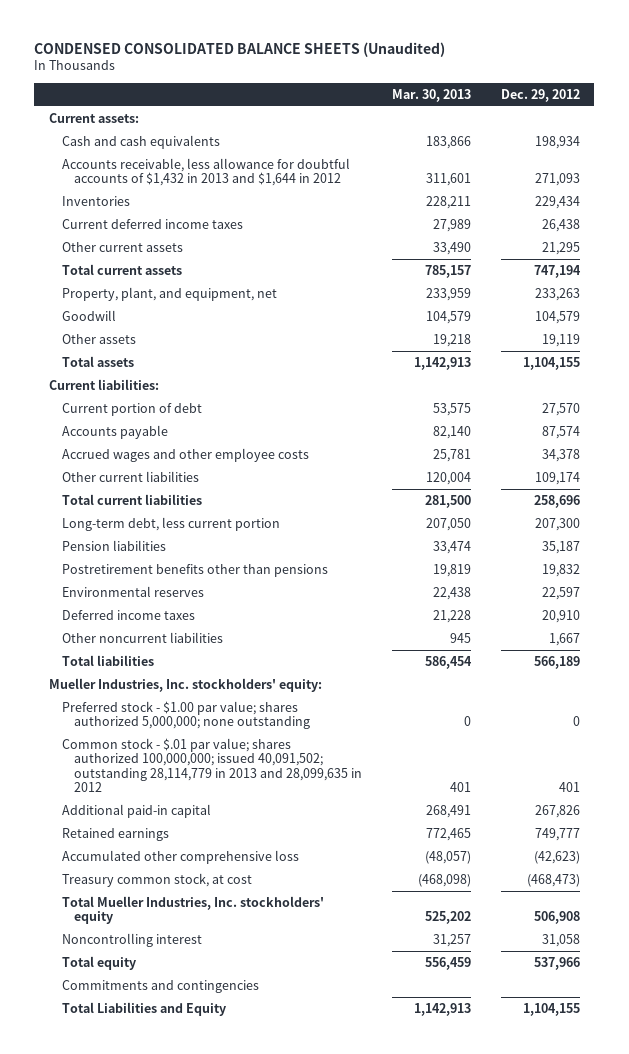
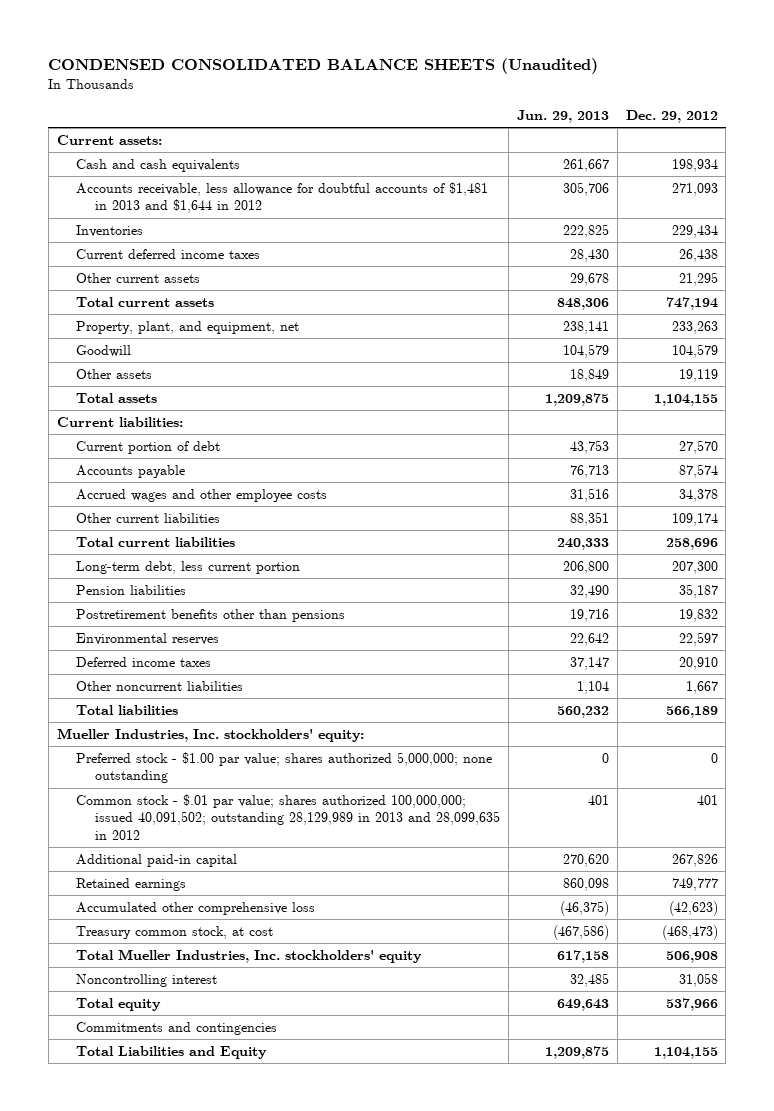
- | Mar. 30, 2013 | Dec. 29, 2012
+ | Jun. 29, 2013 | Dec. 29, 2012
- Accounts receivable, less allowance for doubtful accounts of $1,432 in 2013 and $1,644 in 2012 | 311,601 | 271,093
+ Accounts receivable, less allowance for doubtful accounts of $1,481 in 2013 and $1,644 in 2012 | 305,706 | 271,093
- Common stock - $.01 par value; shares authorized 100,000,000; issued 40,091,502; outstanding 28,114,779 in 2013 and 28,099,635 in 2012 | 401 | 401
+ Common stock - $.01 par value; shares authorized 100,000,000; issued 40,091,502; outstanding 28,129,989 in 2013 and 28,099,635 in 2012 | 401 | 401

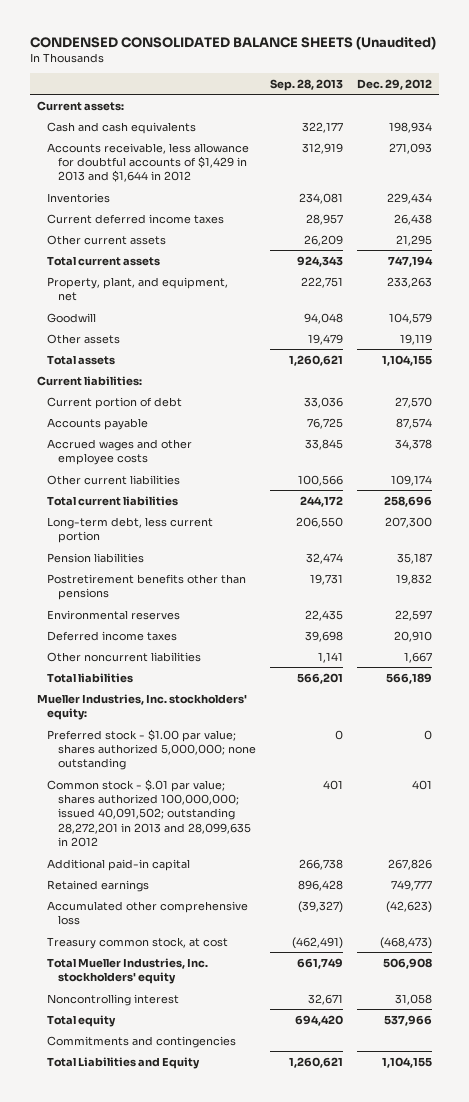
- | Jun. 29, 2013 | Dec. 29, 2012
+ | Sep. 28, 2013 | Dec. 29, 2012
- Accounts receivable, less allowance for doubtful accounts of $1,481 in 2013 and $1,644 in 2012 | 305,706 | 271,093
+ Accounts receivable, less allowance for doubtful accounts of $1,429 in 2013 and $1,644 in 2012 | 312,919 | 271,093
- Common stock - $.01 par value; shares authorized 100,000,000; issued 40,091,502; outstanding 28,129,989 in 2013 and 28,099,635 in 2012 | 401 | 401
+ Common stock - $.01 par value; shares authorized 100,000,000; issued 40,091,502; outstanding 28,272,201 in 2013 and 28,099,635 in 2012 | 401 | 401

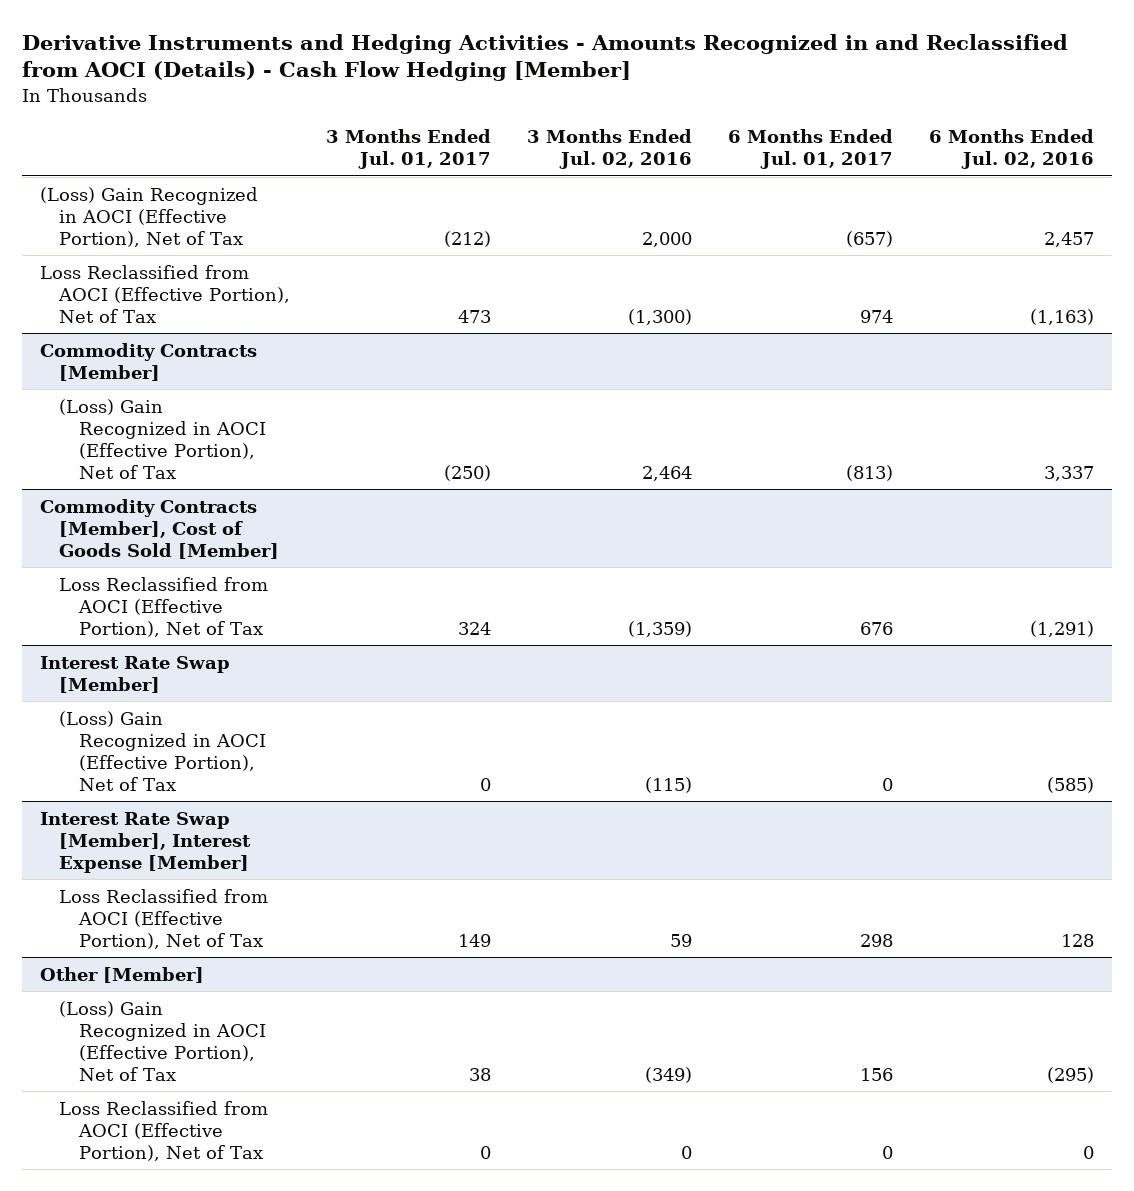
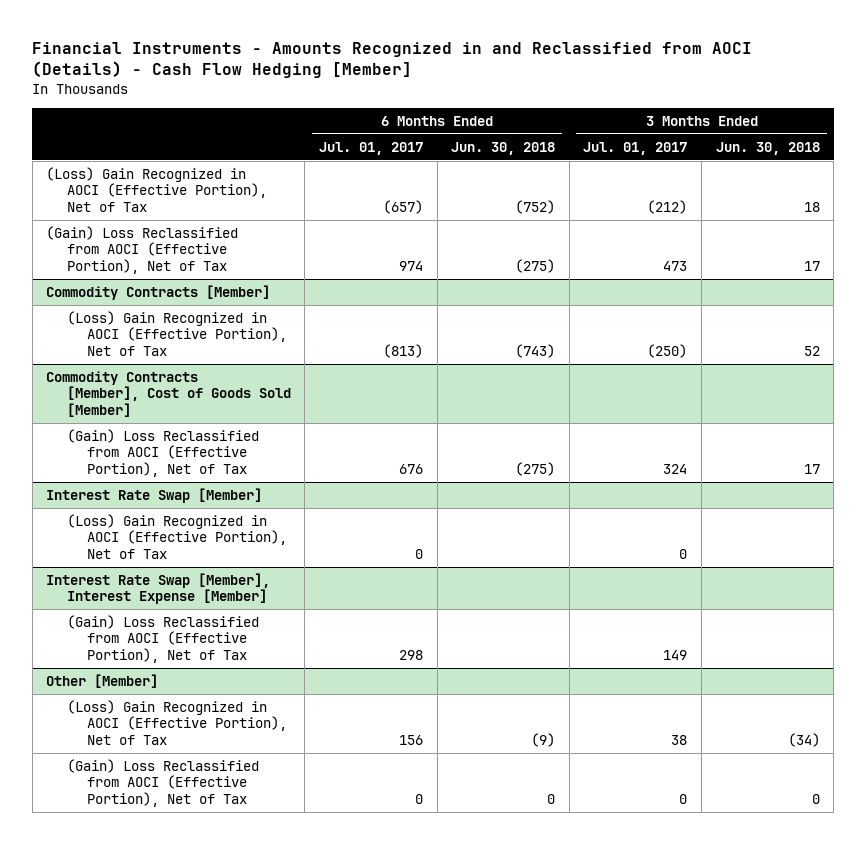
- Derivative Instruments and Hedging Activities - Amounts Recognized in and Reclassified from AOCI (Details) - Cash Flow Hedging [Member]
+ Financial Instruments - Amounts Recognized in and Reclassified from AOCI (Details) - Cash Flow Hedging [Member]
- | 3 Months Ended Jul. 01, 2017 | 3 Months Ended Jul. 02, 2016 | 6 Months Ended Jul. 01, 2017 | 6 Months Ended Jul. 02, 2016
+ | 6 Months Ended Jul. 01, 2017 | 6 Months Ended Jun. 30, 2018 | 3 Months Ended Jul. 01, 2017 | 3 Months Ended Jun. 30, 2018
- Loss Reclassified from AOCI (Effective Portion), Net of Tax | 473 | (1,300) | 974 | (1,163)
+ (Gain) Loss Reclassified from AOCI (Effective Portion), Net of Tax | 974 | (275) | 473 | 17
@ Commodity Contracts [Member], Cost of Goods Sold [Member]
- Loss Reclassified from AOCI (Effective Portion), Net of Tax | 324 | (1,359) | 676 | (1,291)
+ (Gain) Loss Reclassified from AOCI (Effective Portion), Net of Tax | 676 | (275) | 324 | 17
@ Interest Rate Swap [Member], Interest Expense [Member]
- Loss Reclassified from AOCI (Effective Portion), Net of Tax | 149 | 59 | 298 | 128
+ (Gain) Loss Reclassified from AOCI (Effective Portion), Net of Tax | 298 | | 149 |
@ Other [Member]
- Loss Reclassified from AOCI (Effective Portion), Net of Tax | 0 | 0 | 0 | 0
+ (Gain) Loss Reclassified from AOCI (Effective Portion), Net of Tax | 0 | 0 | 0 | 0

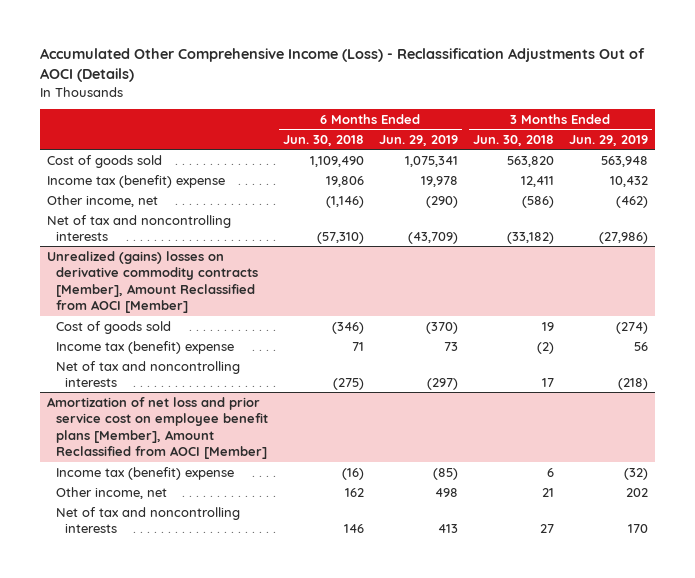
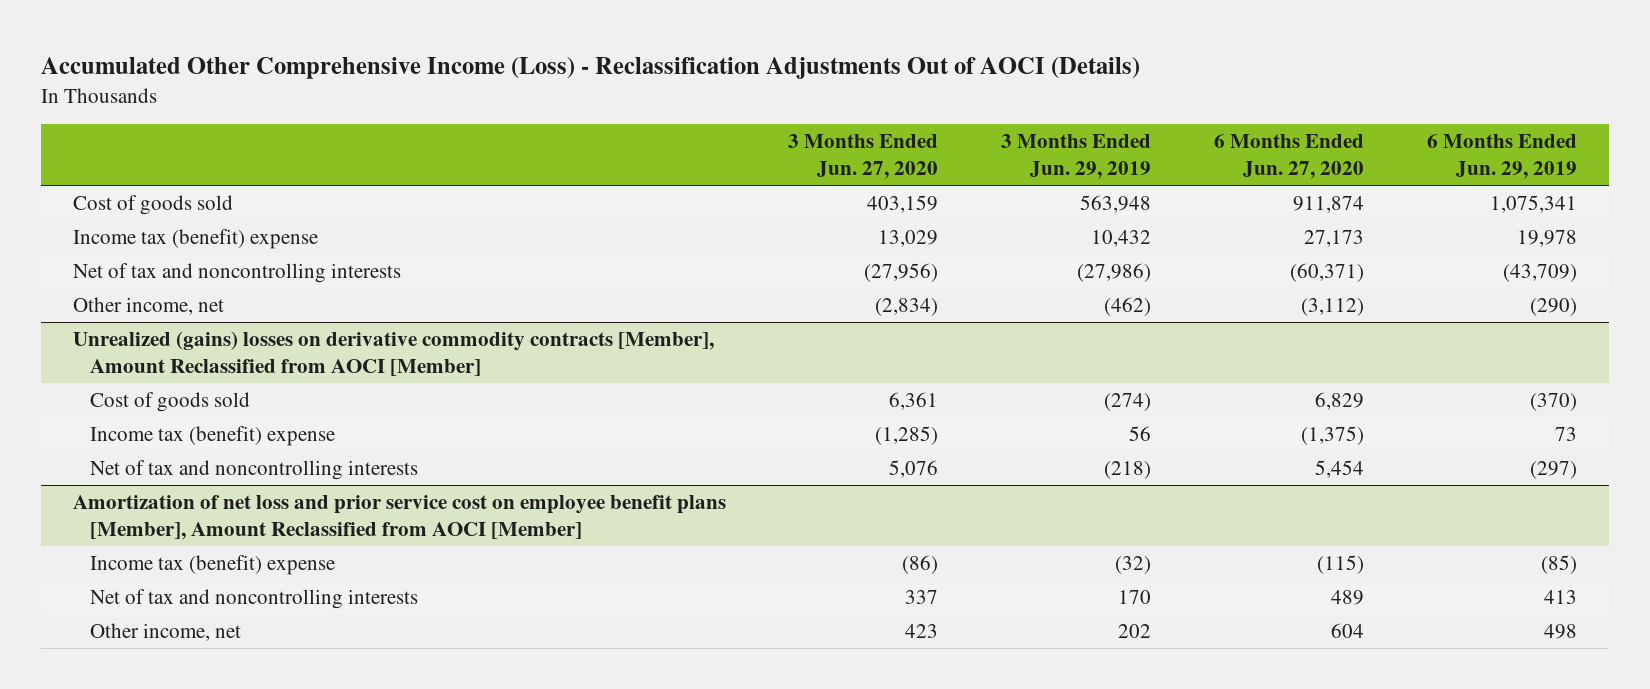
- | 6 Months Ended Jun. 30, 2018 | 6 Months Ended Jun. 29, 2019 | 3 Months Ended Jun. 30, 2018 | 3 Months Ended Jun. 29, 2019
+ | 3 Months Ended Jun. 27, 2020 | 3 Months Ended Jun. 29, 2019 | 6 Months Ended Jun. 27, 2020 | 6 Months Ended Jun. 29, 2019
moved down: Other income, net | (2,834) | (462) | (3,112) | (290)
@ Amortization of net loss and prior service cost on employee benefit plans [Member], Amount Reclassified from AOCI [Member]
moved down: Other income, net | 423 | 202 | 604 | 498

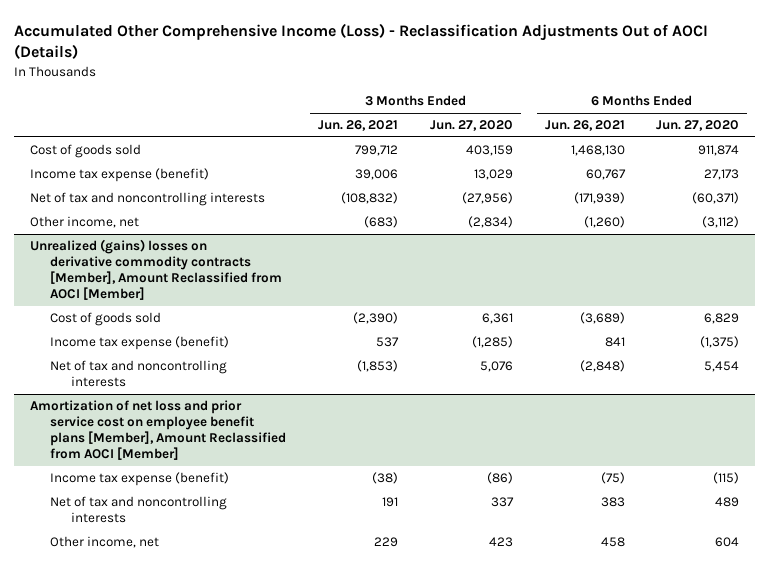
- | 3 Months Ended Jun. 27, 2020 | 3 Months Ended Jun. 29, 2019 | 6 Months Ended Jun. 27, 2020 | 6 Months Ended Jun. 29, 2019
+ | 3 Months Ended Jun. 26, 2021 | 3 Months Ended Jun. 27, 2020 | 6 Months Ended Jun. 26, 2021 | 6 Months Ended Jun. 27, 2020
- Income tax (benefit) expense | 13,029 | 10,432 | 27,173 | 19,978
+ Income tax expense (benefit) | 39,006 | 13,029 | 60,767 | 27,173
@ Unrealized (gains) losses on derivative commodity contracts [Member], Amount Reclassified from AOCI [Member]
- Income tax (benefit) expense | (1,285) | 56 | (1,375) | 73
+ Income tax expense (benefit) | 537 | (1,285) | 841 | (1,375)
@ Amortization of net loss and prior service cost on employee benefit plans [Member], Amount Reclassified from AOCI [Member]
- Income tax (benefit) expense | (86) | (32) | (115) | (85)
+ Income tax expense (benefit) | (38) | (86) | (75) | (115)

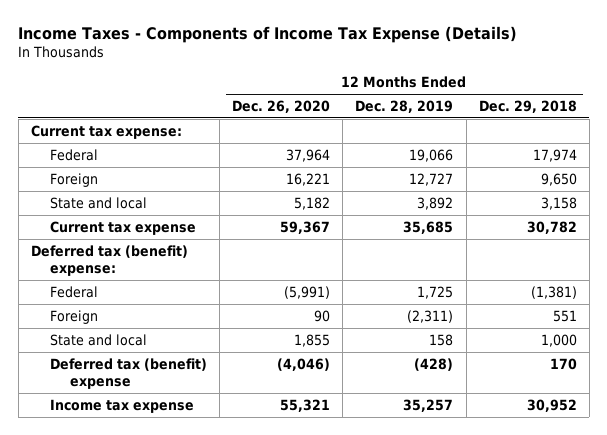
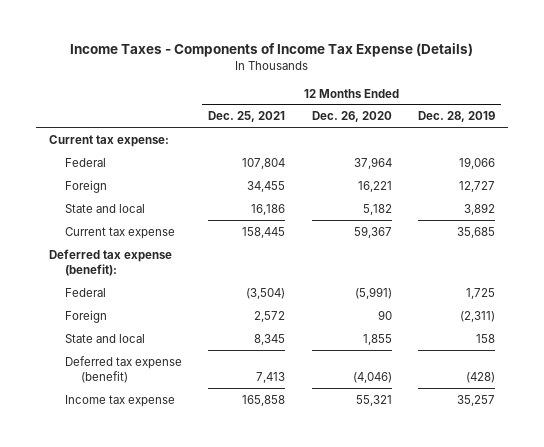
- | 12 Months Ended Dec. 26, 2020 | 12 Months Ended Dec. 28, 2019 | 12 Months Ended Dec. 29, 2018
+ | 12 Months Ended Dec. 25, 2021 | 12 Months Ended Dec. 26, 2020 | 12 Months Ended Dec. 28, 2019
- Deferred tax (benefit) expense:
+ Deferred tax expense (benefit):
- Deferred tax (benefit) expense | (4,046) | (428) | 170
+ Deferred tax expense (benefit) | 7,413 | (4,046) | (428)

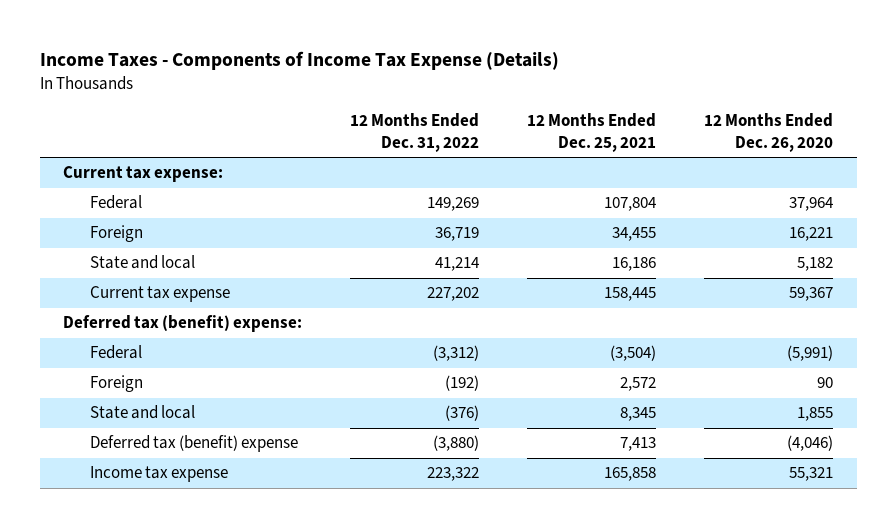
- | 12 Months Ended Dec. 25, 2021 | 12 Months Ended Dec. 26, 2020 | 12 Months Ended Dec. 28, 2019
+ | 12 Months Ended Dec. 31, 2022 | 12 Months Ended Dec. 25, 2021 | 12 Months Ended Dec. 26, 2020
- Deferred tax expense (benefit):
+ Deferred tax (benefit) expense:
- Deferred tax expense (benefit) | 7,413 | (4,046) | (428)
+ Deferred tax (benefit) expense | (3,880) | 7,413 | (4,046)

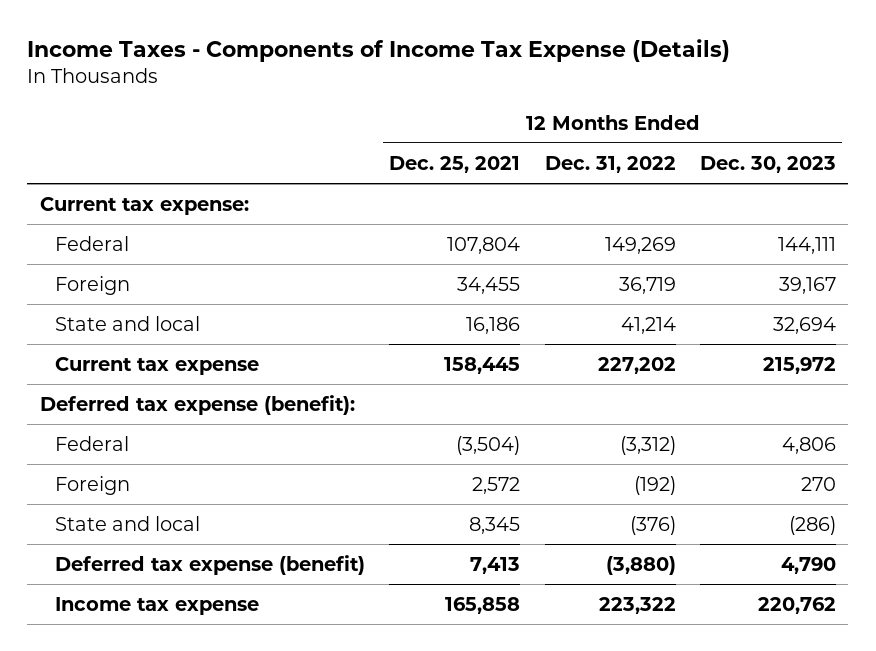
- | 12 Months Ended Dec. 31, 2022 | 12 Months Ended Dec. 25, 2021 | 12 Months Ended Dec. 26, 2020
+ | 12 Months Ended Dec. 25, 2021 | 12 Months Ended Dec. 31, 2022 | 12 Months Ended Dec. 30, 2023
- Deferred tax (benefit) expense:
+ Deferred tax expense (benefit):
- Deferred tax (benefit) expense | (3,880) | 7,413 | (4,046)
+ Deferred tax expense (benefit) | 7,413 | (3,880) | 4,790

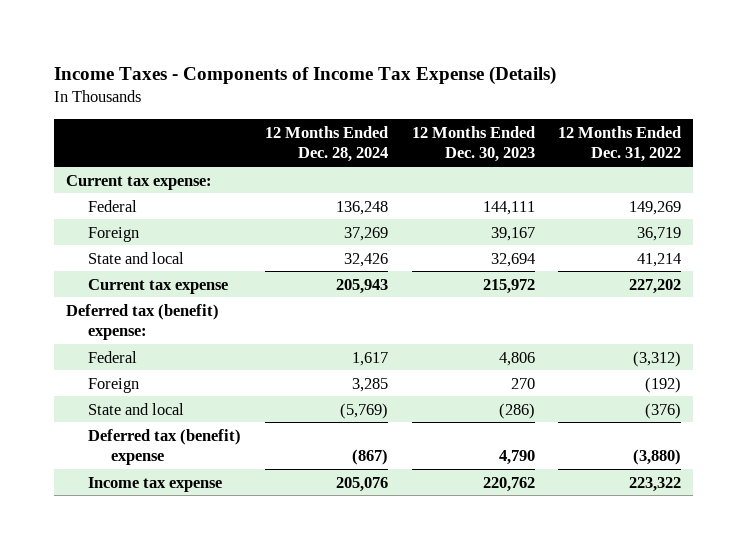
- | 12 Months Ended Dec. 25, 2021 | 12 Months Ended Dec. 31, 2022 | 12 Months Ended Dec. 30, 2023
+ | 12 Months Ended Dec. 28, 2024 | 12 Months Ended Dec. 30, 2023 | 12 Months Ended Dec. 31, 2022
- Deferred tax expense (benefit):
+ Deferred tax (benefit) expense:
- Deferred tax expense (benefit) | 7,413 | (3,880) | 4,790
+ Deferred tax (benefit) expense | (867) | 4,790 | (3,880)

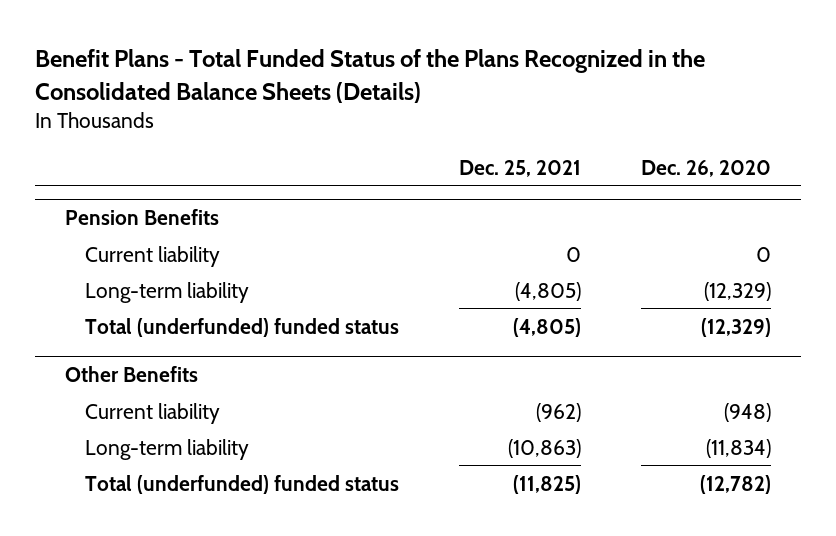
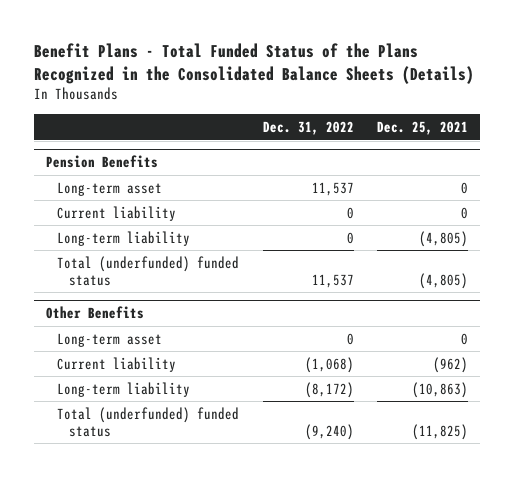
- | Dec. 25, 2021 | Dec. 26, 2020
+ | Dec. 31, 2022 | Dec. 25, 2021
@ Pension Benefits
+ Long-term asset | 11,537 | 0
@ Other Benefits
+ Long-term asset | 0 | 0

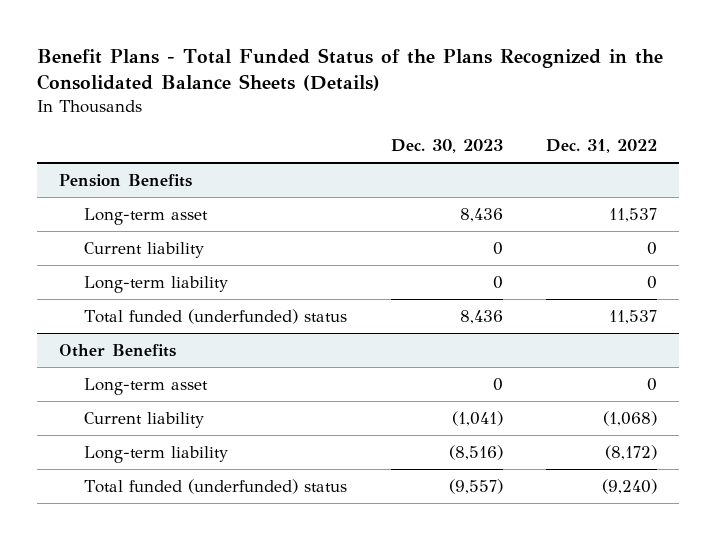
- | Dec. 31, 2022 | Dec. 25, 2021
+ | Dec. 30, 2023 | Dec. 31, 2022
@ Pension Benefits
- Total (underfunded) funded status | 11,537 | (4,805)
+ Total funded (underfunded) status | 8,436 | 11,537
@ Other Benefits
- Total (underfunded) funded status | (9,240) | (11,825)
+ Total funded (underfunded) status | (9,557) | (9,240)

